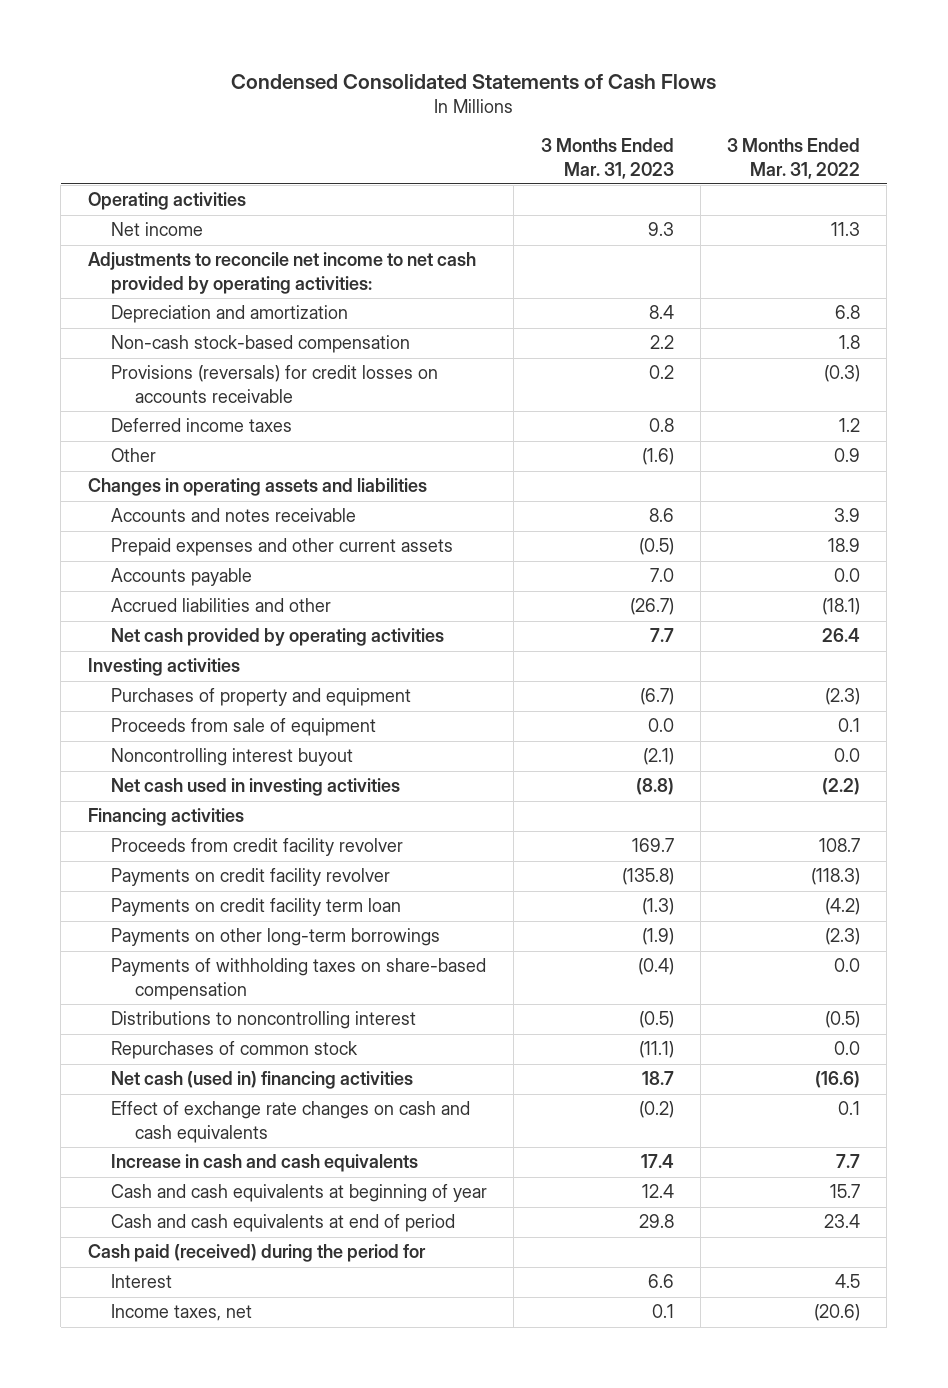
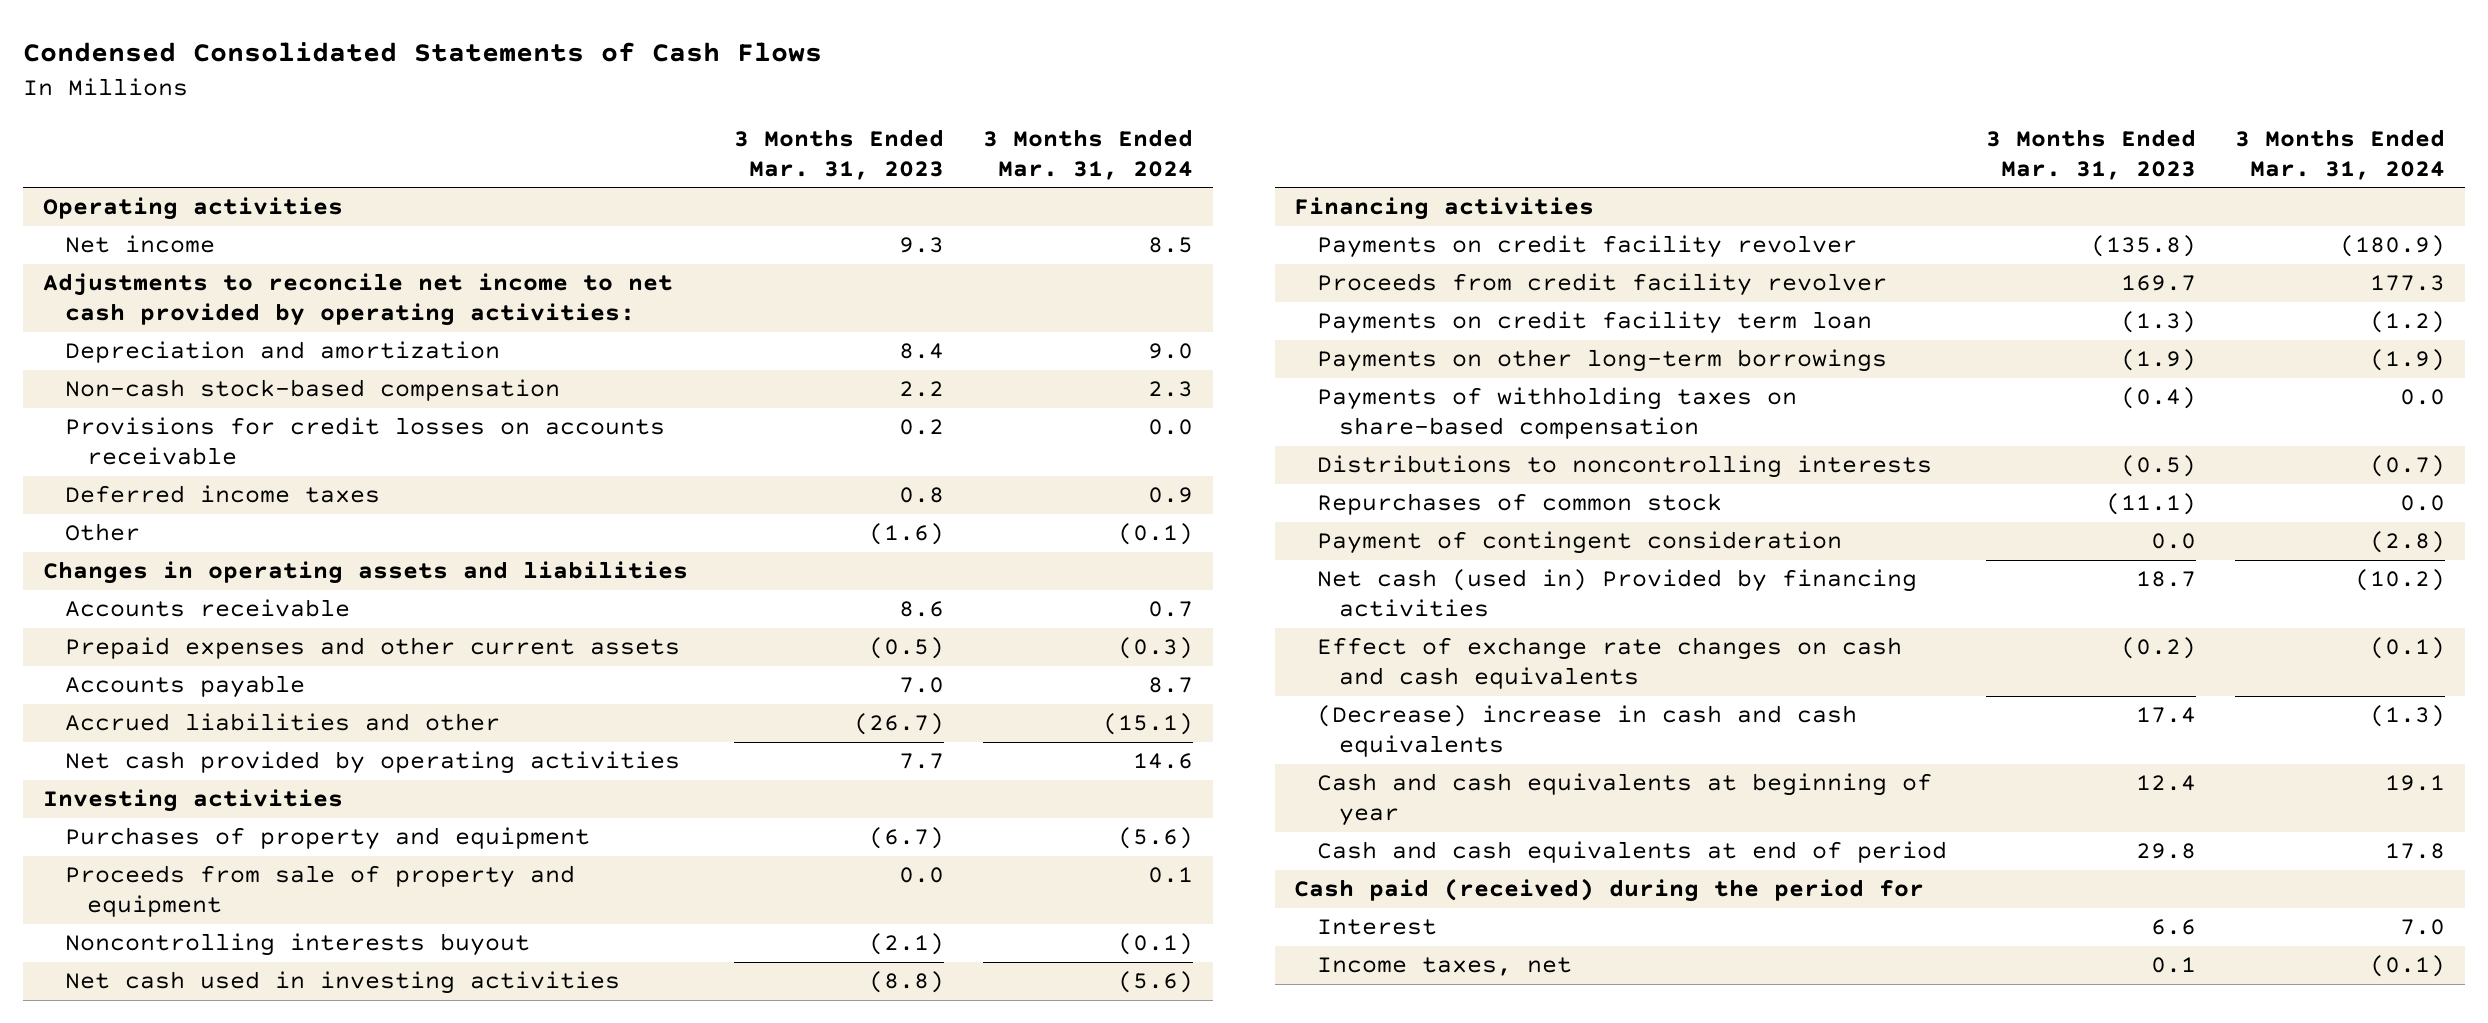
- | 3 Months Ended Mar. 31, 2023 | 3 Months Ended Mar. 31, 2022
+ | 3 Months Ended Mar. 31, 2023 | 3 Months Ended Mar. 31, 2024
- Provisions (reversals) for credit losses on accounts receivable | 0.2 | (0.3)
+ Provisions for credit losses on accounts receivable | 0.2 | 0.0
- Accounts and notes receivable | 8.6 | 3.9
+ Accounts receivable | 8.6 | 0.7
- Proceeds from sale of equipment | 0.0 | 0.1
- Noncontrolling interest buyout | (2.1) | 0.0
+ Proceeds from sale of property and equipment | 0.0 | 0.1
+ Noncontrolling interests buyout | (2.1) | (0.1)
moved down: Proceeds from credit facility revolver | 169.7 | 177.3
- Distributions to noncontrolling interest | (0.5) | (0.5)
+ Distributions to noncontrolling interests | (0.5) | (0.7)
- Net cash (used in) financing activities | 18.7 | (16.6)
+ Payment of contingent consideration | 0.0 | (2.8)
+ Net cash (used in) Provided by financing activities | 18.7 | (10.2)
- Increase in cash and cash equivalents | 17.4 | 7.7
+ (Decrease) increase in cash and cash equivalents | 17.4 | (1.3)

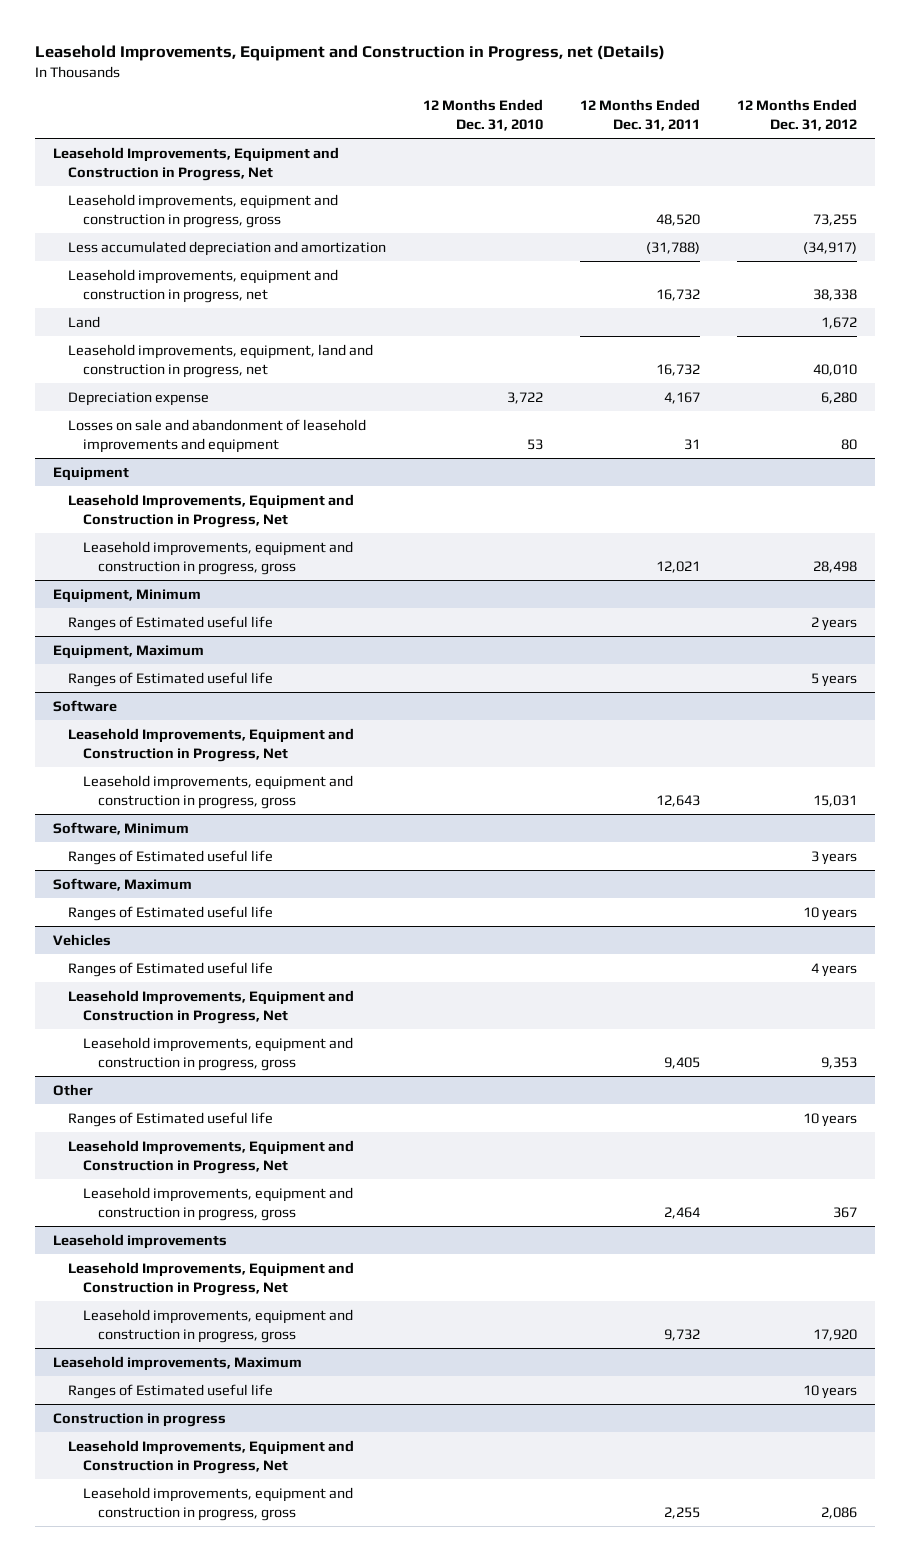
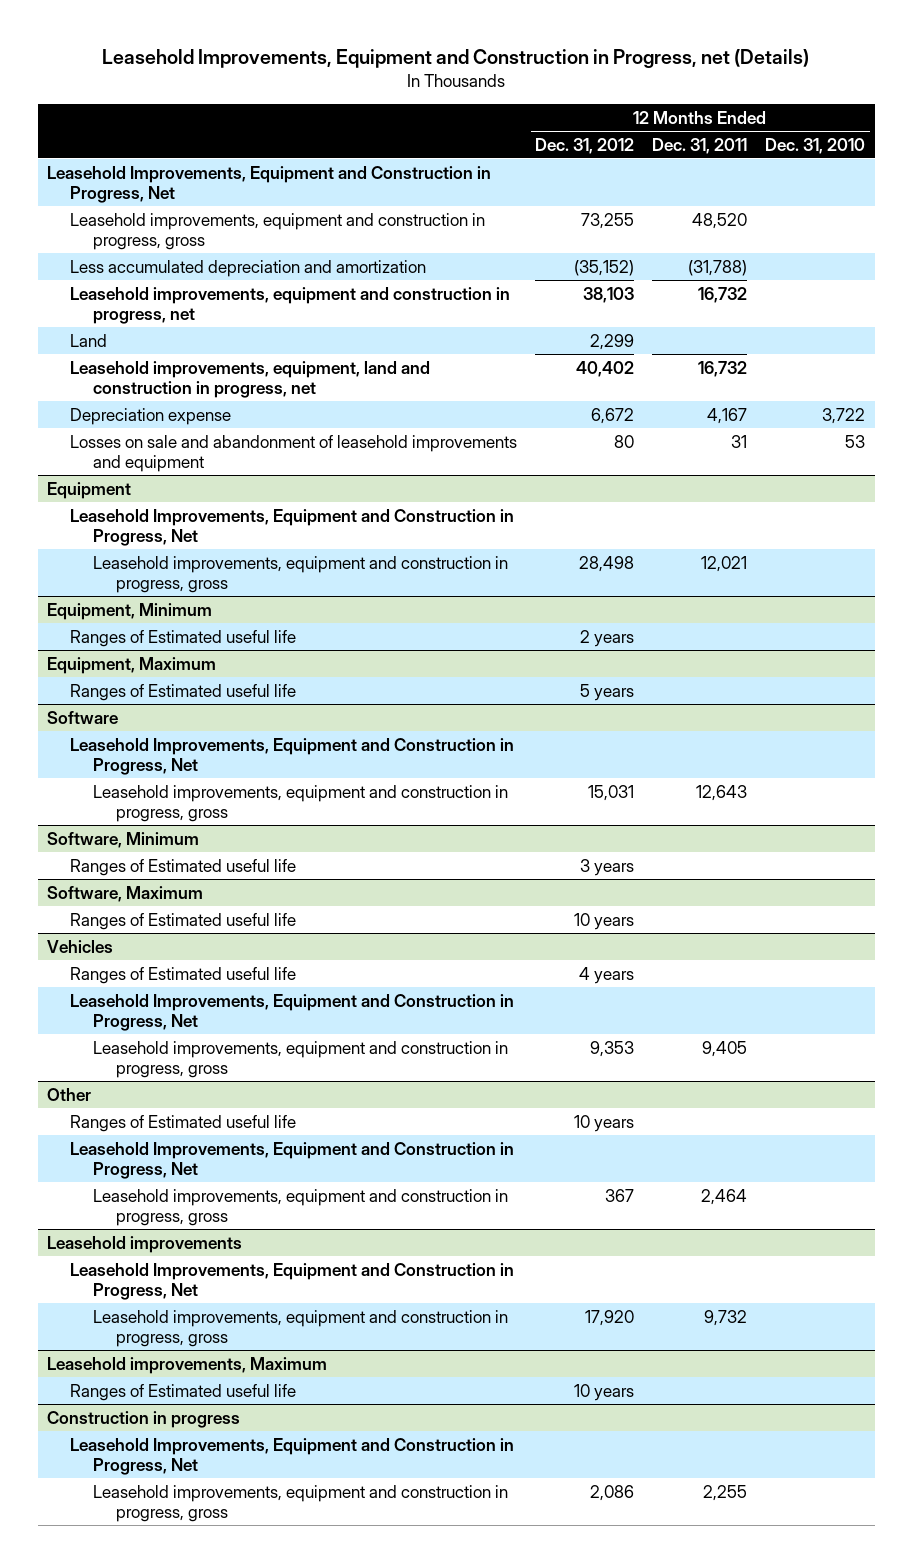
- | 12 Months Ended Dec. 31, 2010 | 12 Months Ended Dec. 31, 2011 | 12 Months Ended Dec. 31, 2012
+ | 12 Months Ended Dec. 31, 2012 | 12 Months Ended Dec. 31, 2011 | 12 Months Ended Dec. 31, 2010
- Less accumulated depreciation and amortization | | (31,788) | (34,917)
- Leasehold improvements, equipment and construction in progress, net | | 16,732 | 38,338
- Land | | | 1,672
- Leasehold improvements, equipment, land and construction in progress, net | | 16,732 | 40,010
- Depreciation expense | 3,722 | 4,167 | 6,280
+ Less accumulated depreciation and amortization | (35,152) | (31,788) |
+ Leasehold improvements, equipment and construction in progress, net | 38,103 | 16,732 |
+ Land | 2,299 | |
+ Leasehold improvements, equipment, land and construction in progress, net | 40,402 | 16,732 |
+ Depreciation expense | 6,672 | 4,167 | 3,722

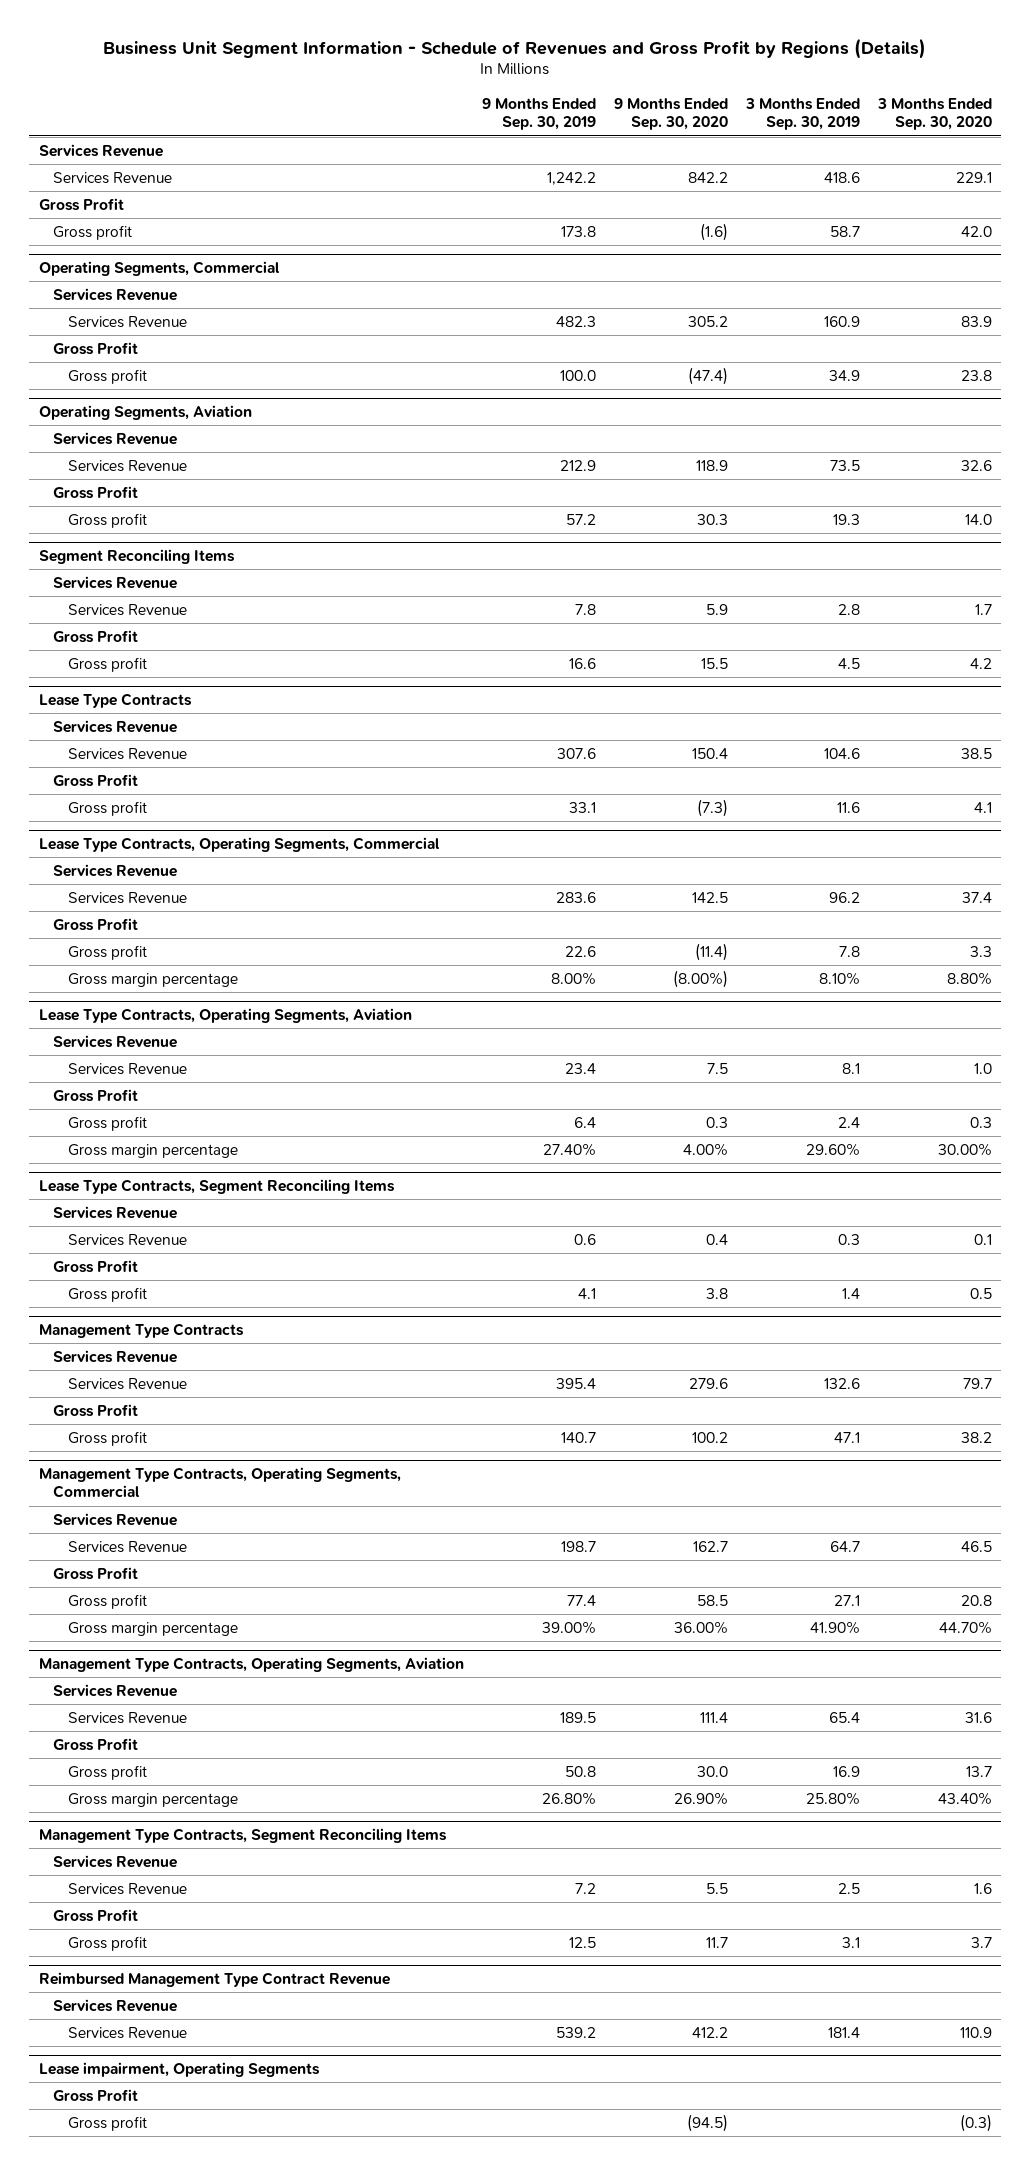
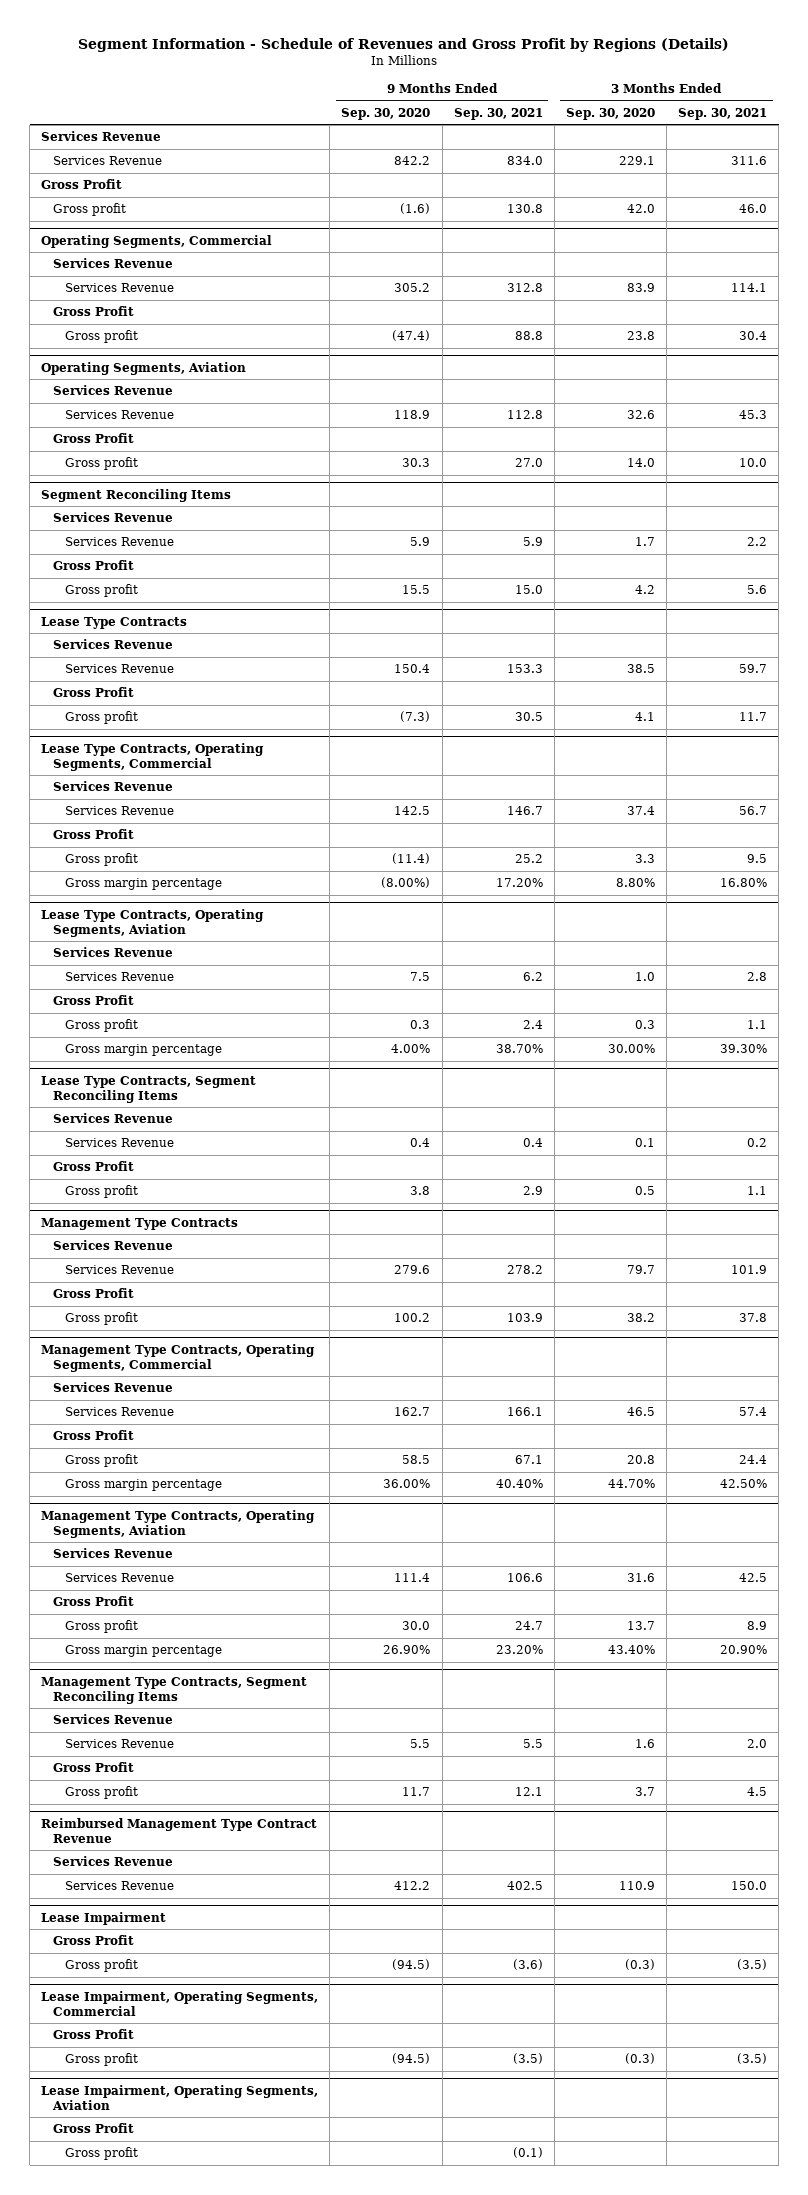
- Business Unit Segment Information - Schedule of Revenues and Gross Profit by Regions (Details)
+ Segment Information - Schedule of Revenues and Gross Profit by Regions (Details)
- | 9 Months Ended Sep. 30, 2019 | 9 Months Ended Sep. 30, 2020 | 3 Months Ended Sep. 30, 2019 | 3 Months Ended Sep. 30, 2020
+ | 9 Months Ended Sep. 30, 2020 | 9 Months Ended Sep. 30, 2021 | 3 Months Ended Sep. 30, 2020 | 3 Months Ended Sep. 30, 2021
- Lease impairment, Operating Segments
+ Lease Impairment
+ Lease Impairment, Operating Segments, Commercial
+ Gross Profit
+ Gross profit | (94.5) | (3.5) | (0.3) | (3.5)
+ Lease Impairment, Operating Segments, Aviation
+ Gross Profit
+ Gross profit | | (0.1) | |

